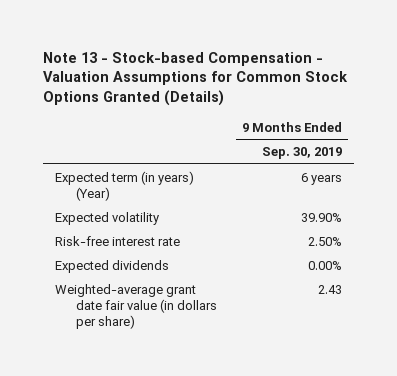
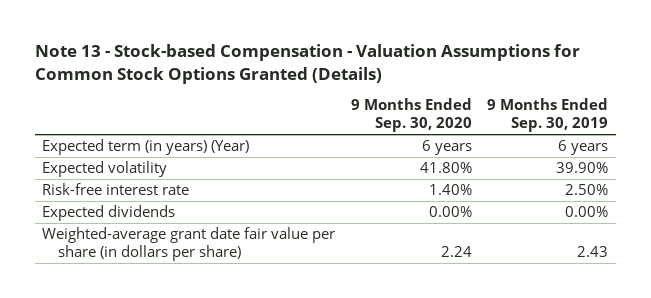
- | 9 Months Ended Sep. 30, 2019
+ | 9 Months Ended Sep. 30, 2020 | 9 Months Ended Sep. 30, 2019
- Weighted-average grant date fair value (in dollars per share) | 2.43
+ Weighted-average grant date fair value per share (in dollars per share) | 2.24 | 2.43

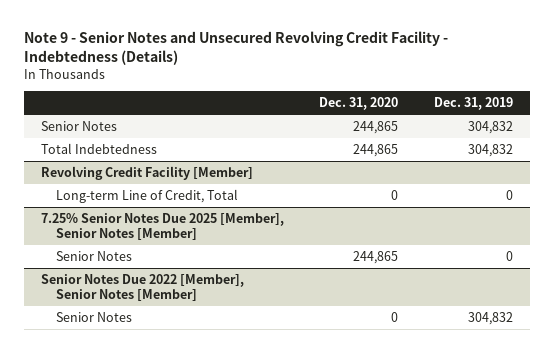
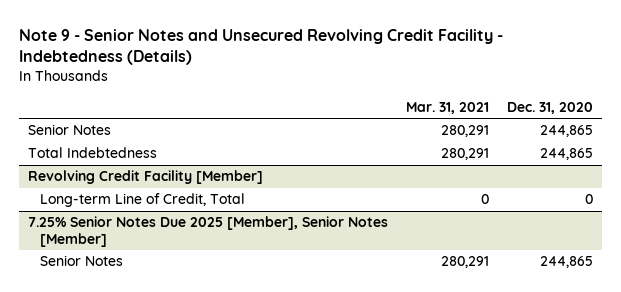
- | Dec. 31, 2020 | Dec. 31, 2019
+ | Mar. 31, 2021 | Dec. 31, 2020
- Senior Notes Due 2022 [Member], Senior Notes [Member]
- Senior Notes | 0 | 304,832

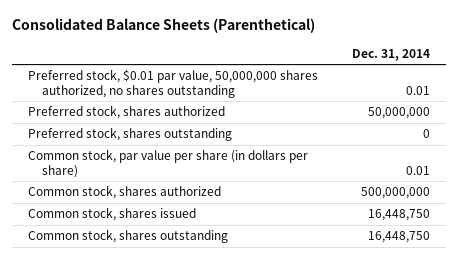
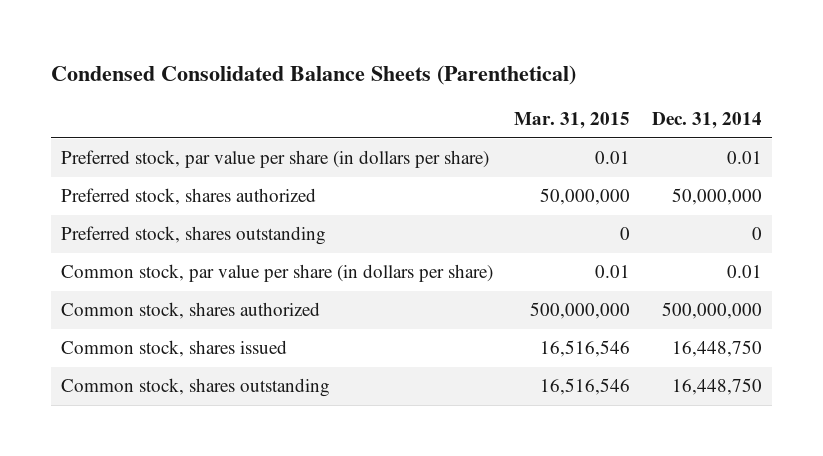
- Consolidated Balance Sheets (Parenthetical)
+ Condensed Consolidated Balance Sheets (Parenthetical)
- | Dec. 31, 2014
+ | Mar. 31, 2015 | Dec. 31, 2014
- Preferred stock, $0.01 par value, 50,000,000 shares authorized, no shares outstanding | 0.01
+ Preferred stock, par value per share (in dollars per share) | 0.01 | 0.01

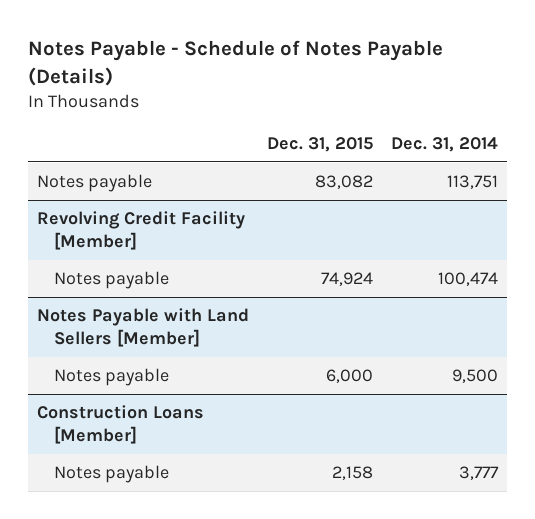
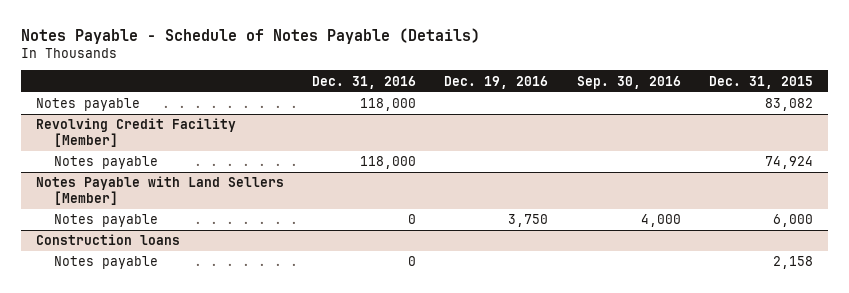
- | Dec. 31, 2015 | Dec. 31, 2014
+ | Dec. 31, 2016 | Dec. 19, 2016 | Sep. 30, 2016 | Dec. 31, 2015
- Construction Loans [Member]
+ Construction loans

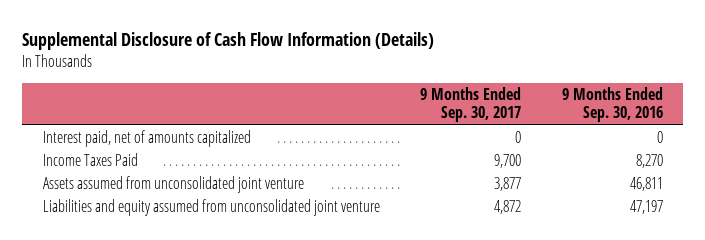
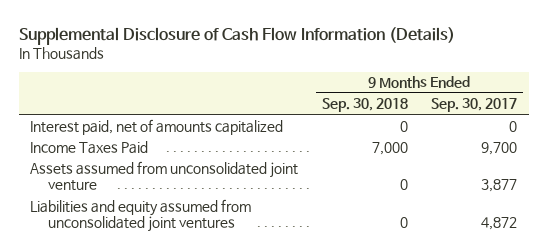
- | 9 Months Ended Sep. 30, 2017 | 9 Months Ended Sep. 30, 2016
+ | 9 Months Ended Sep. 30, 2018 | 9 Months Ended Sep. 30, 2017
- Liabilities and equity assumed from unconsolidated joint venture | 4,872 | 47,197
+ Liabilities and equity assumed from unconsolidated joint ventures | 0 | 4,872

